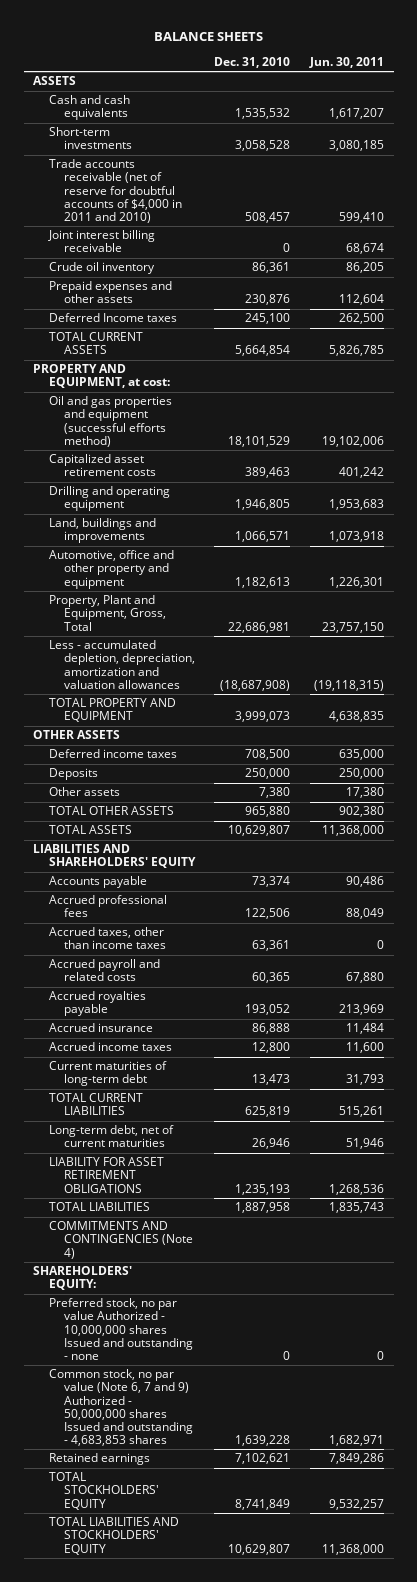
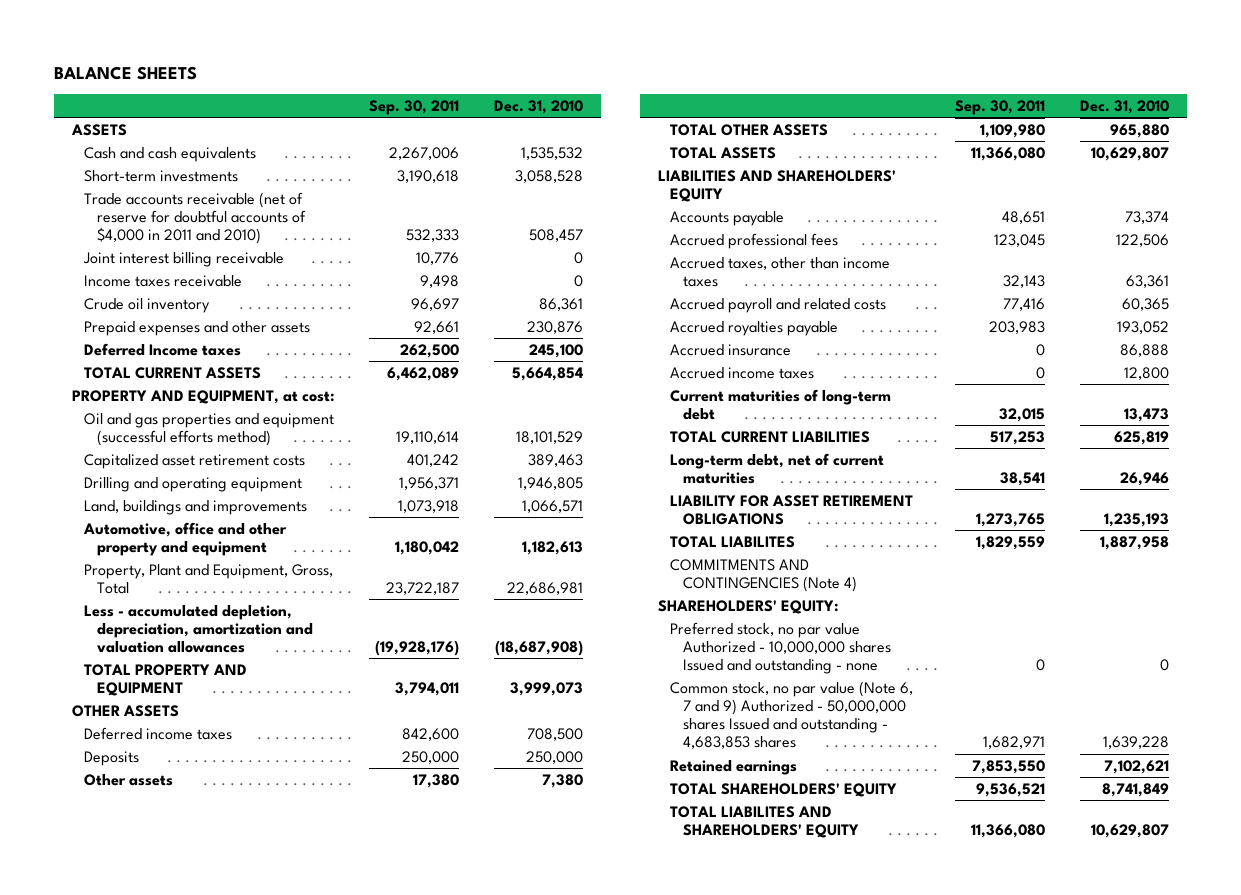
- | Dec. 31, 2010 | Jun. 30, 2011
+ | Sep. 30, 2011 | Dec. 31, 2010
+ Income taxes receivable | 9,498 | 0
- TOTAL LIABILITIES | 1,887,958 | 1,835,743
+ TOTAL LIABILITES | 1,829,559 | 1,887,958
- TOTAL STOCKHOLDERS' EQUITY | 8,741,849 | 9,532,257
- TOTAL LIABILITIES AND STOCKHOLDERS' EQUITY | 10,629,807 | 11,368,000
+ TOTAL SHAREHOLDERS' EQUITY | 9,536,521 | 8,741,849
+ TOTAL LIABILITES AND SHAREHOLDERS' EQUITY | 11,366,080 | 10,629,807

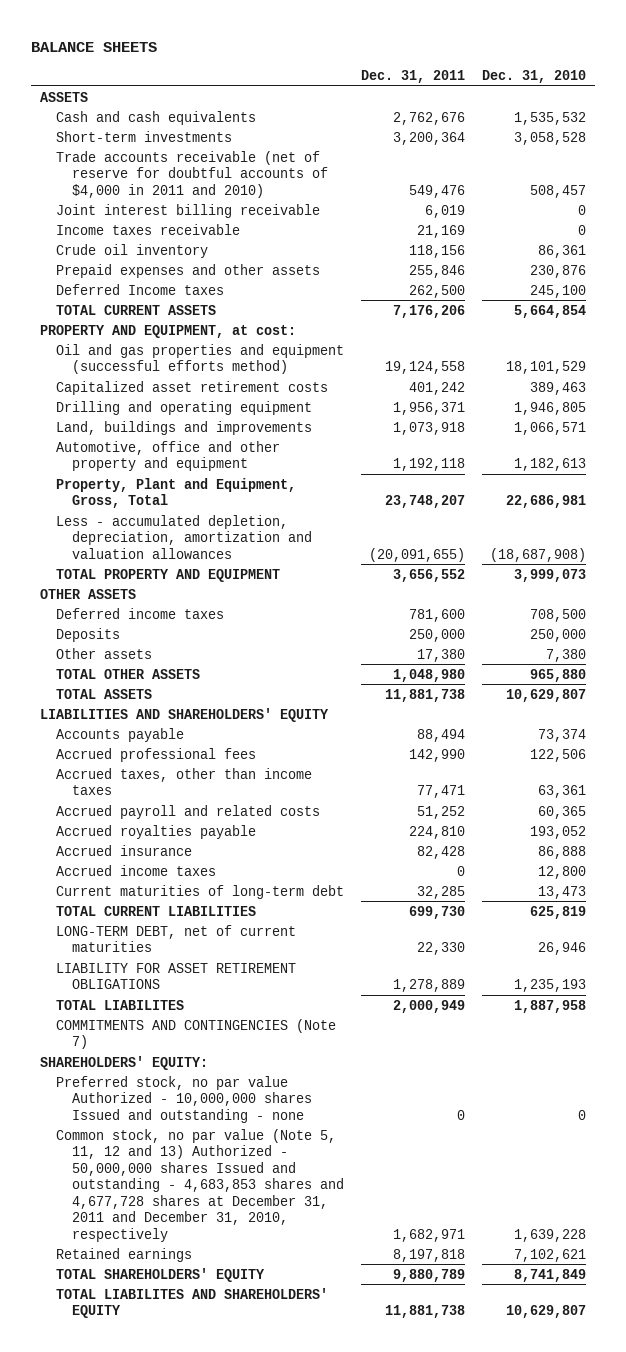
- | Sep. 30, 2011 | Dec. 31, 2010
+ | Dec. 31, 2011 | Dec. 31, 2010
- Long-term debt, net of current maturities | 38,541 | 26,946
+ LONG-TERM DEBT, net of current maturities | 22,330 | 26,946
- COMMITMENTS AND CONTINGENCIES (Note 4)
+ COMMITMENTS AND CONTINGENCIES (Note 7)
- Common stock, no par value (Note 6, 7 and 9) Authorized - 50,000,000 shares Issued and outstanding - 4,683,853 shares | 1,682,971 | 1,639,228
+ Common stock, no par value (Note 5, 11, 12 and 13) Authorized - 50,000,000 shares Issued and outstanding - 4,683,853 shares and 4,677,728 shares at December 31, 2011 and December 31, 2010, respectively | 1,682,971 | 1,639,228

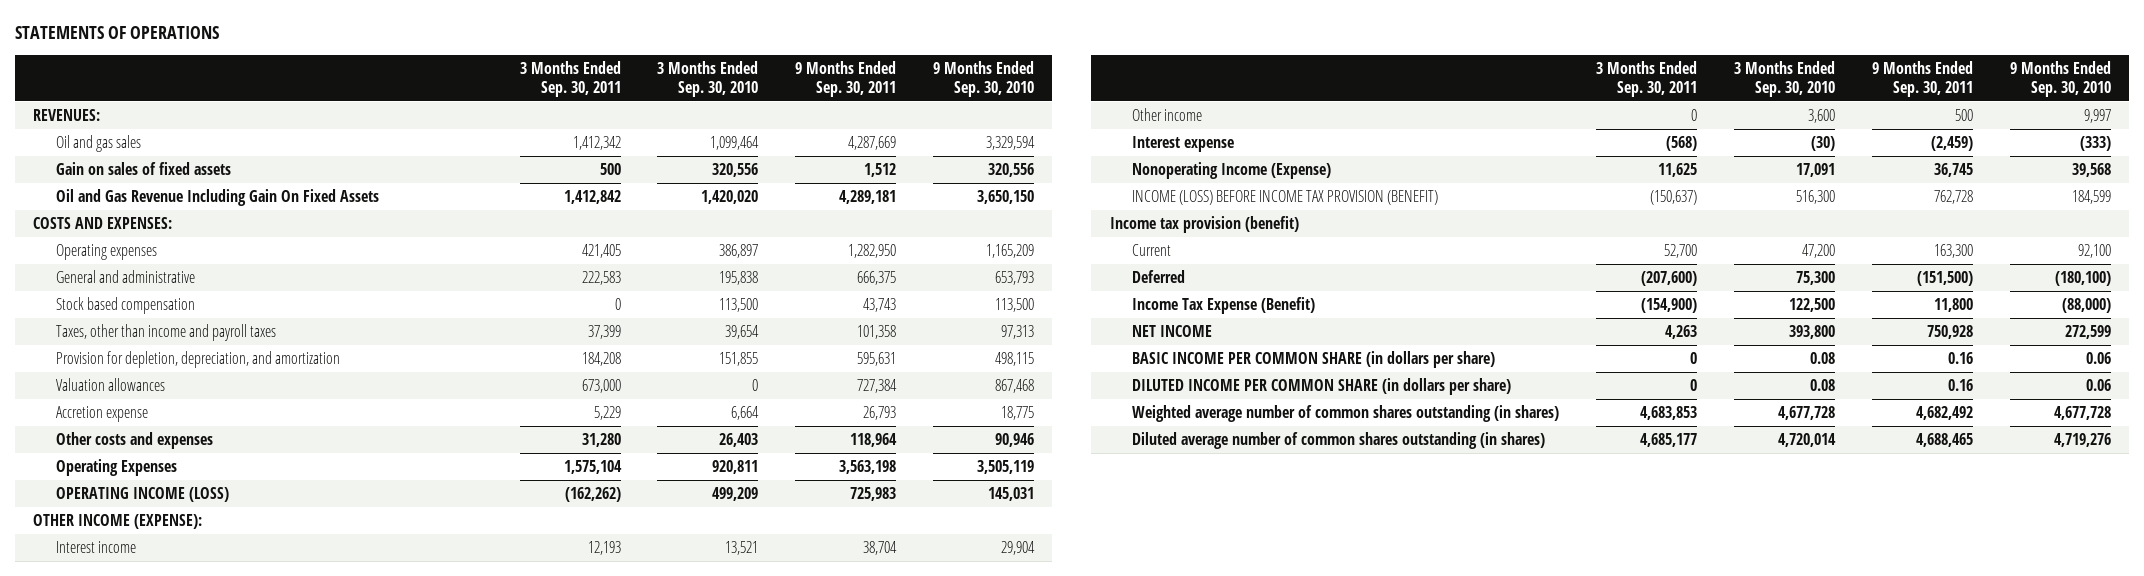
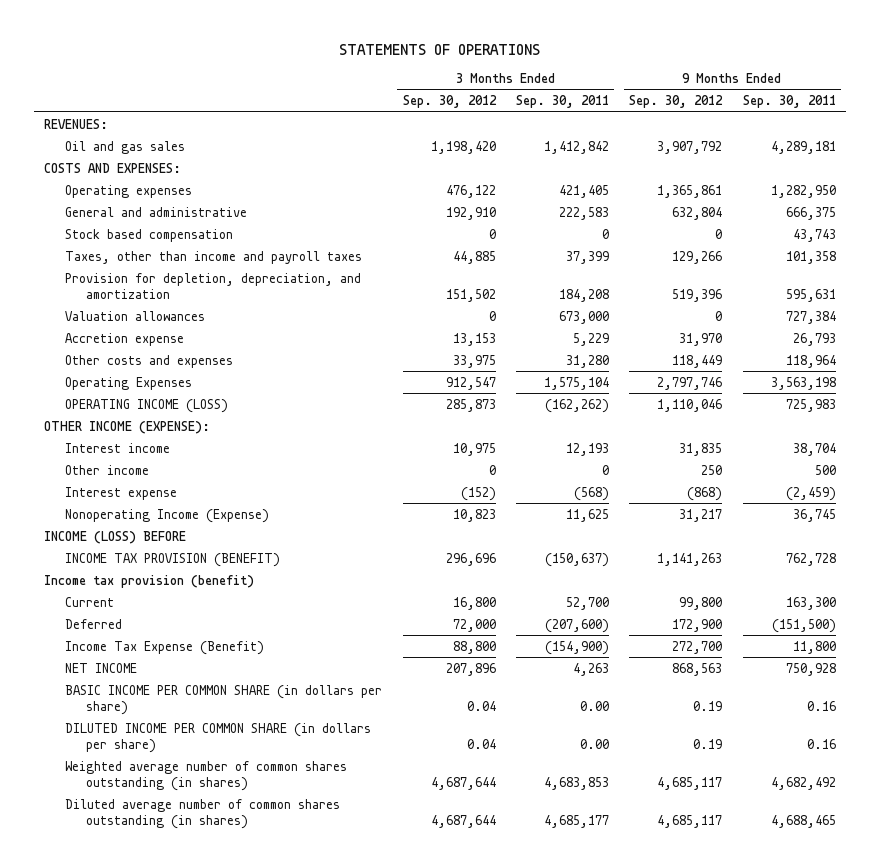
- | 3 Months Ended Sep. 30, 2011 | 3 Months Ended Sep. 30, 2010 | 9 Months Ended Sep. 30, 2011 | 9 Months Ended Sep. 30, 2010
+ | 3 Months Ended Sep. 30, 2012 | 3 Months Ended Sep. 30, 2011 | 9 Months Ended Sep. 30, 2012 | 9 Months Ended Sep. 30, 2011
- Oil and gas sales | 1,412,342 | 1,099,464 | 4,287,669 | 3,329,594
- Gain on sales of fixed assets | 500 | 320,556 | 1,512 | 320,556
- Oil and Gas Revenue Including Gain On Fixed Assets | 1,412,842 | 1,420,020 | 4,289,181 | 3,650,150
+ Oil and gas sales | 1,198,420 | 1,412,842 | 3,907,792 | 4,289,181
- INCOME (LOSS) BEFORE INCOME TAX PROVISION (BENEFIT) | (150,637) | 516,300 | 762,728 | 184,599
+ INCOME (LOSS) BEFORE
+ INCOME TAX PROVISION (BENEFIT) | 296,696 | (150,637) | 1,141,263 | 762,728
- BASIC INCOME PER COMMON SHARE (in dollars per share) | 0 | 0.08 | 0.16 | 0.06
- DILUTED INCOME PER COMMON SHARE (in dollars per share) | 0 | 0.08 | 0.16 | 0.06
+ BASIC INCOME PER COMMON SHARE (in dollars per share) | 0.04 | 0.00 | 0.19 | 0.16
+ DILUTED INCOME PER COMMON SHARE (in dollars per share) | 0.04 | 0.00 | 0.19 | 0.16

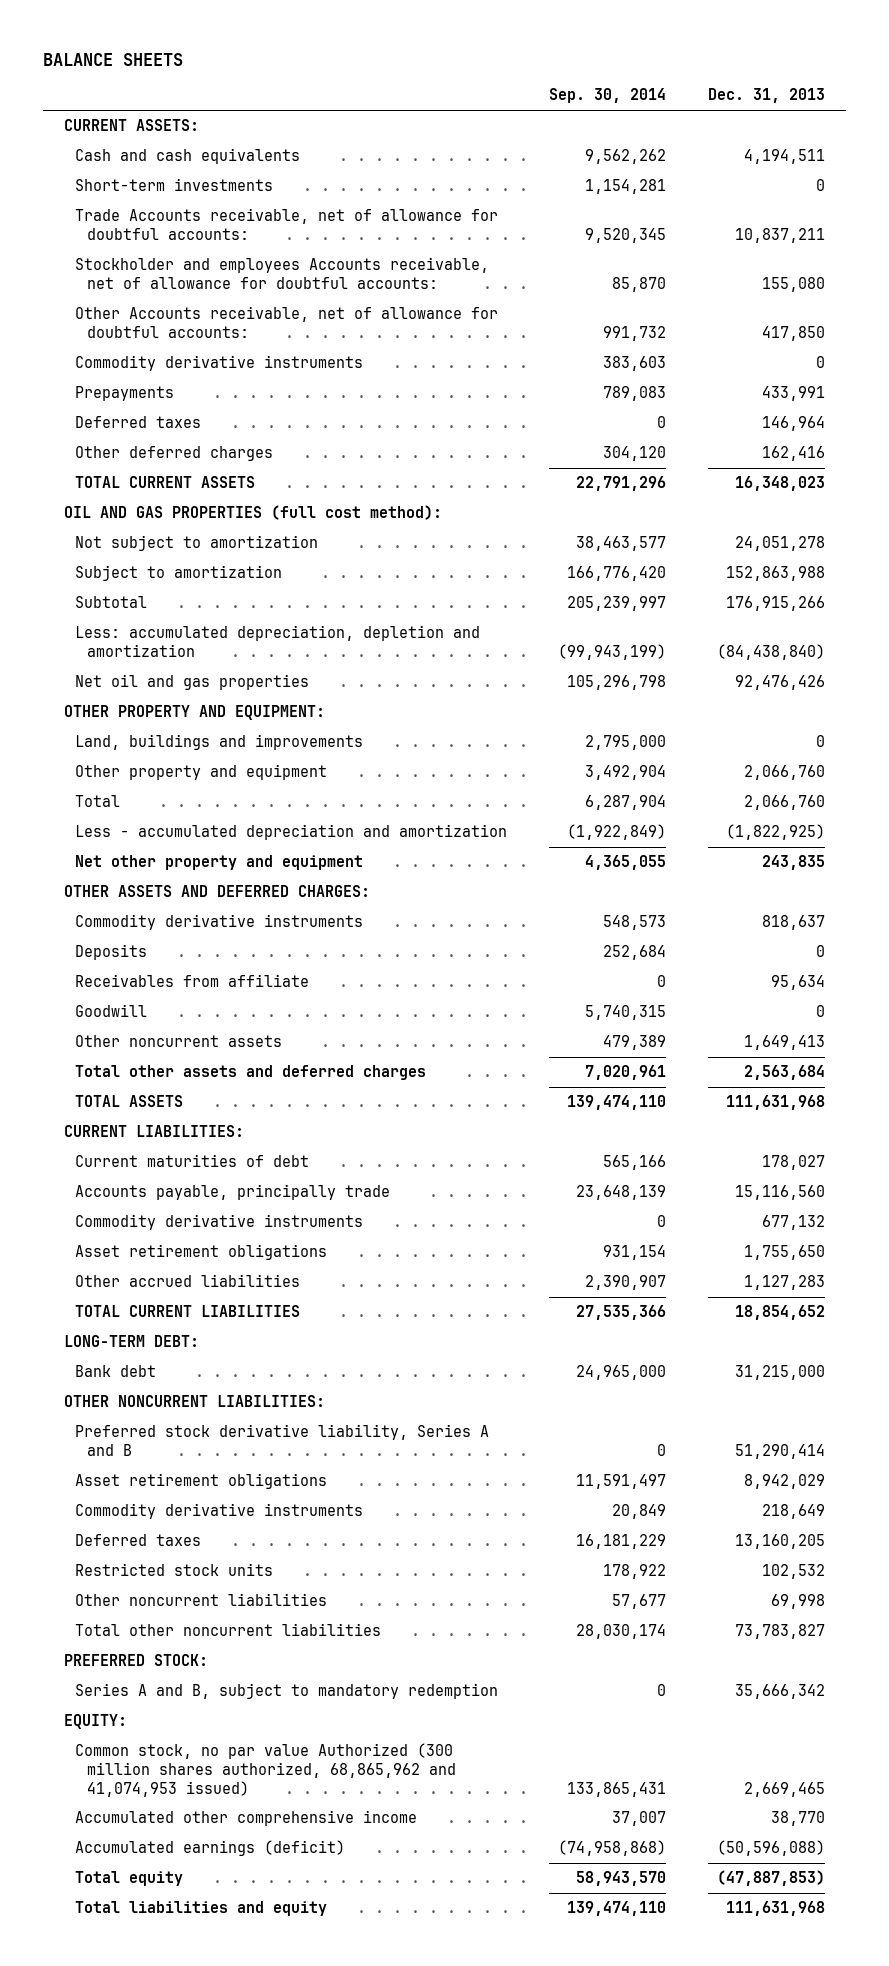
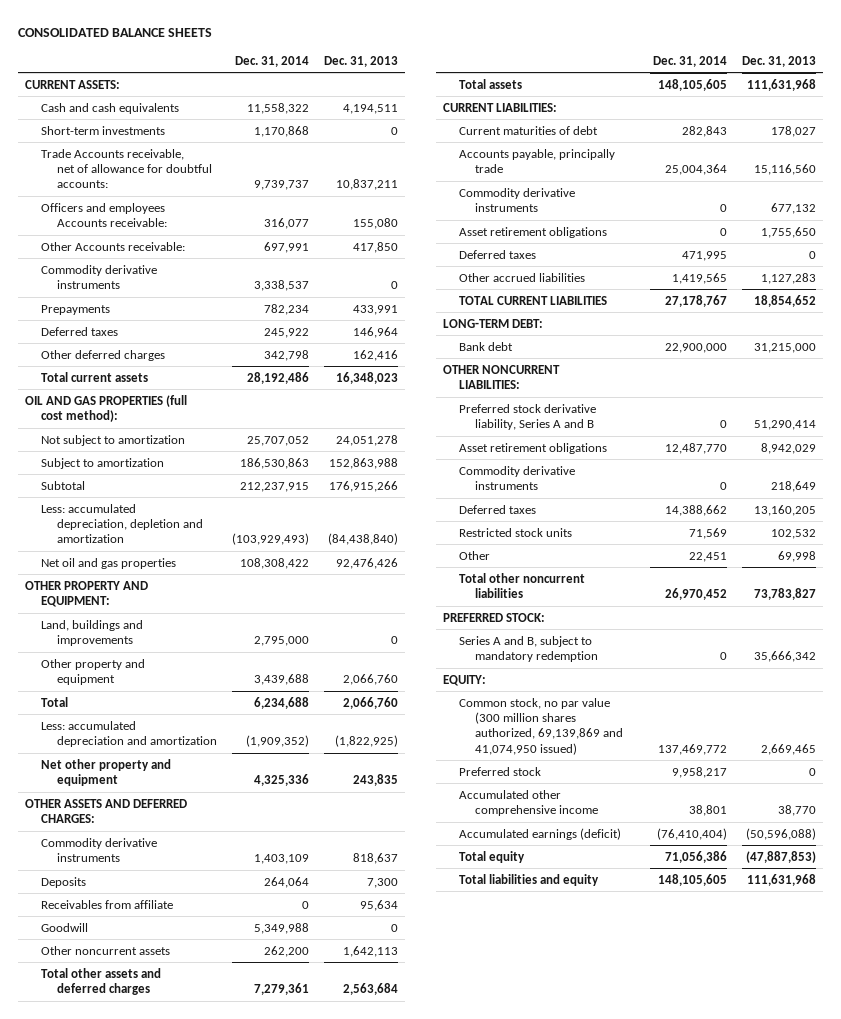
- BALANCE SHEETS
+ CONSOLIDATED BALANCE SHEETS
- | Sep. 30, 2014 | Dec. 31, 2013
+ | Dec. 31, 2014 | Dec. 31, 2013
- Stockholder and employees Accounts receivable, net of allowance for doubtful accounts: | 85,870 | 155,080
- Other Accounts receivable, net of allowance for doubtful accounts: | 991,732 | 417,850
+ Officers and employees Accounts receivable: | 316,077 | 155,080
+ Other Accounts receivable: | 697,991 | 417,850
- TOTAL CURRENT ASSETS | 22,791,296 | 16,348,023
+ Total current assets | 28,192,486 | 16,348,023
- Less - accumulated depreciation and amortization | (1,922,849) | (1,822,925)
+ Less: accumulated depreciation and amortization | (1,909,352) | (1,822,925)
- Deposits | 252,684 | 0
+ Deposits | 264,064 | 7,300
- Other noncurrent assets | 479,389 | 1,649,413
+ Other noncurrent assets | 262,200 | 1,642,113
- TOTAL ASSETS | 139,474,110 | 111,631,968
+ Total assets | 148,105,605 | 111,631,968
+ Deferred taxes | 471,995 | 0
- Other noncurrent liabilities | 57,677 | 69,998
+ Other | 22,451 | 69,998
- Common stock, no par value Authorized (300 million shares authorized, 68,865,962 and 41,074,953 issued) | 133,865,431 | 2,669,465
+ Common stock, no par value (300 million shares authorized, 69,139,869 and 41,074,950 issued) | 137,469,772 | 2,669,465
+ Preferred stock | 9,958,217 | 0

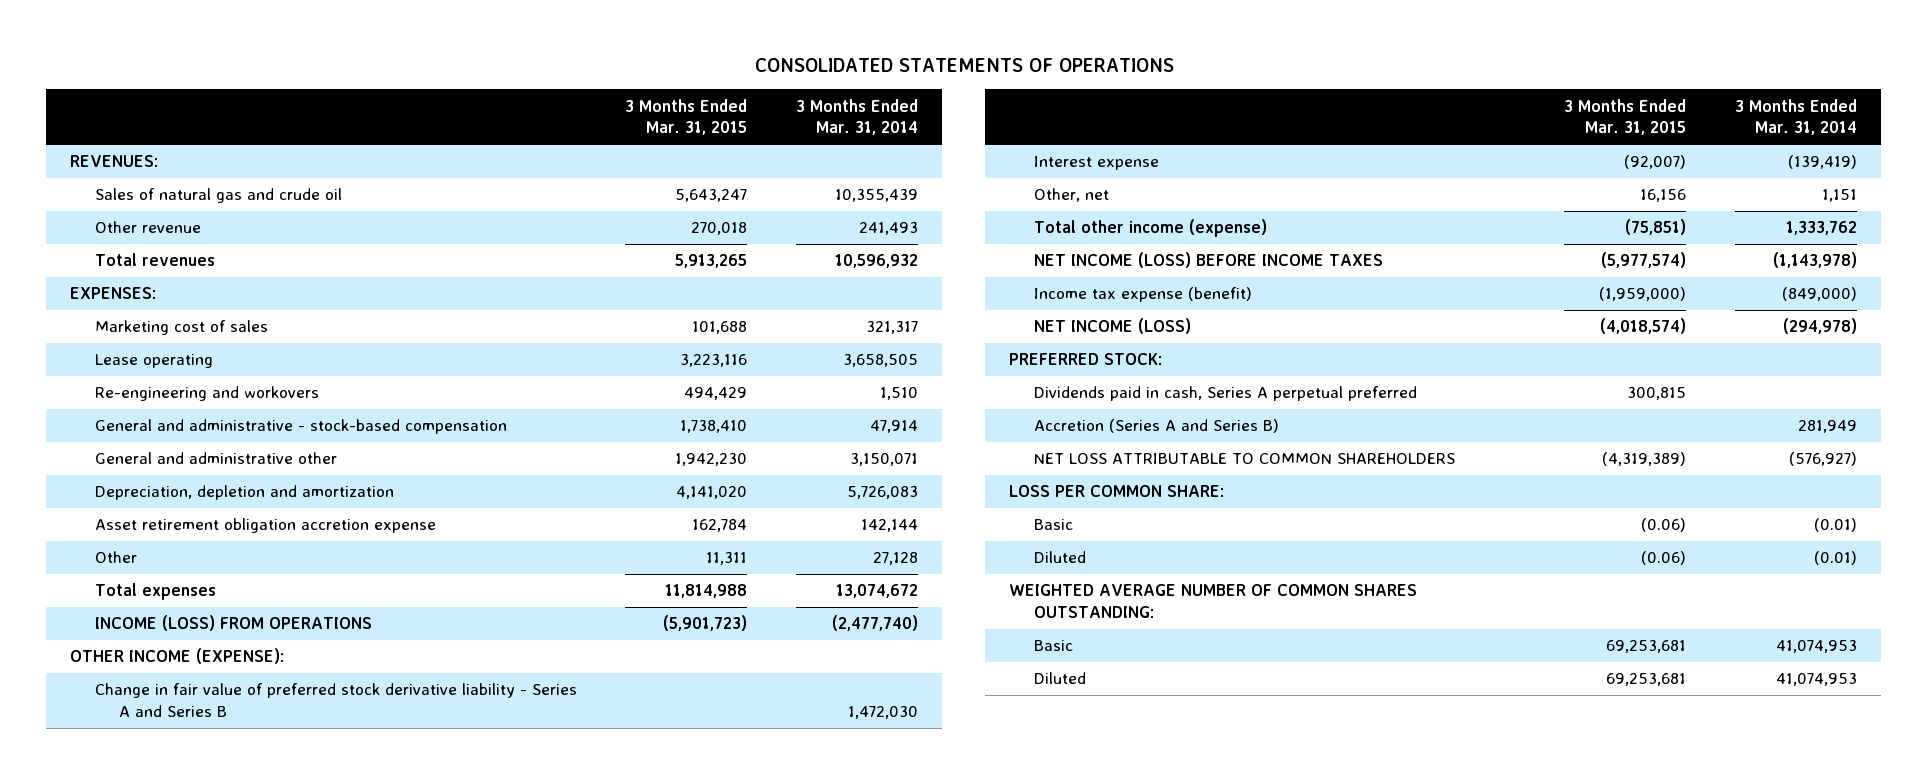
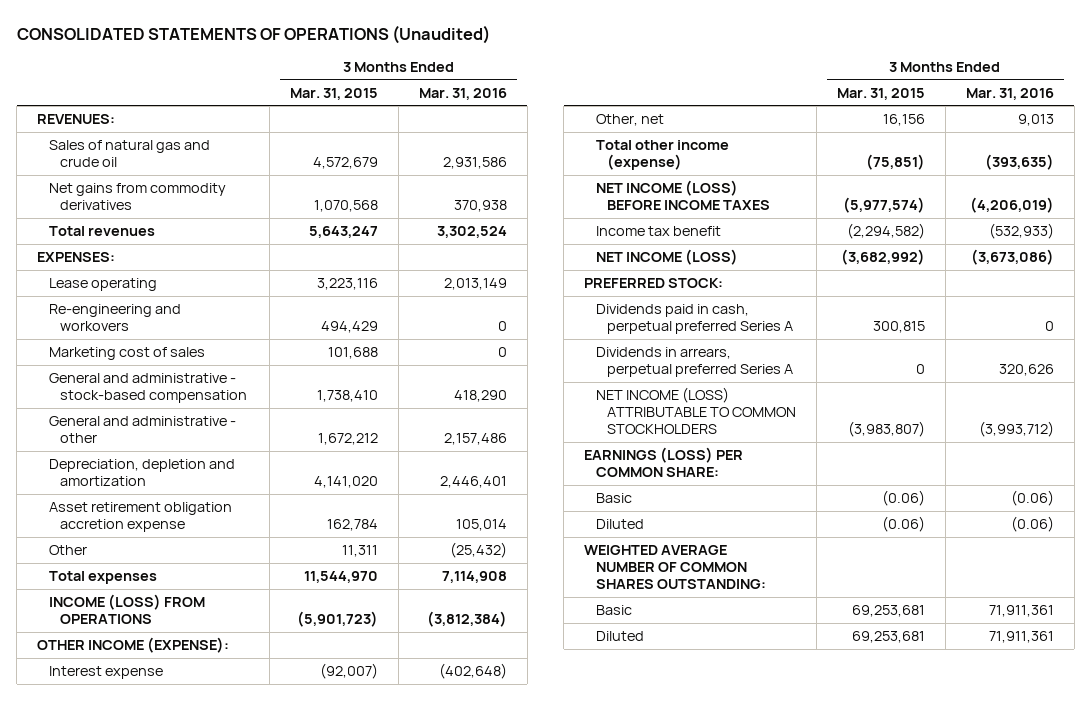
- CONSOLIDATED STATEMENTS OF OPERATIONS
+ CONSOLIDATED STATEMENTS OF OPERATIONS (Unaudited)
- | 3 Months Ended Mar. 31, 2015 | 3 Months Ended Mar. 31, 2014
+ | 3 Months Ended Mar. 31, 2015 | 3 Months Ended Mar. 31, 2016
- Sales of natural gas and crude oil | 5,643,247 | 10,355,439
- Other revenue | 270,018 | 241,493
- Total revenues | 5,913,265 | 10,596,932
+ Sales of natural gas and crude oil | 4,572,679 | 2,931,586
+ Net gains from commodity derivatives | 1,070,568 | 370,938
+ Total revenues | 5,643,247 | 3,302,524
moved down: Marketing cost of sales | 101,688 | 0
- General and administrative other | 1,942,230 | 3,150,071
+ General and administrative - other | 1,672,212 | 2,157,486
- Total expenses | 11,814,988 | 13,074,672
+ Total expenses | 11,544,970 | 7,114,908
- Change in fair value of preferred stock derivative liability - Series A and Series B | | 1,472,030
- Income tax expense (benefit) | (1,959,000) | (849,000)
- NET INCOME (LOSS) | (4,018,574) | (294,978)
+ Income tax benefit | (2,294,582) | (532,933)
+ NET INCOME (LOSS) | (3,682,992) | (3,673,086)
- Dividends paid in cash, Series A perpetual preferred | 300,815 |
- Accretion (Series A and Series B) | | 281,949
- NET LOSS ATTRIBUTABLE TO COMMON SHAREHOLDERS | (4,319,389) | (576,927)
- LOSS PER COMMON SHARE:
+ Dividends paid in cash, perpetual preferred Series A | 300,815 | 0
+ Dividends in arrears, perpetual preferred Series A | 0 | 320,626
+ NET INCOME (LOSS) ATTRIBUTABLE TO COMMON STOCKHOLDERS | (3,983,807) | (3,993,712)
+ EARNINGS (LOSS) PER COMMON SHARE:

